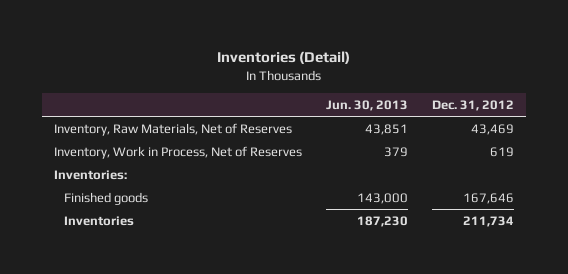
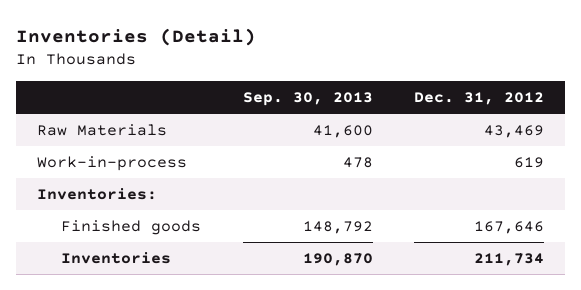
- | Jun. 30, 2013 | Dec. 31, 2012
+ | Sep. 30, 2013 | Dec. 31, 2012
- Inventory, Raw Materials, Net of Reserves | 43,851 | 43,469
- Inventory, Work in Process, Net of Reserves | 379 | 619
+ Raw Materials | 41,600 | 43,469
+ Work-in-process | 478 | 619

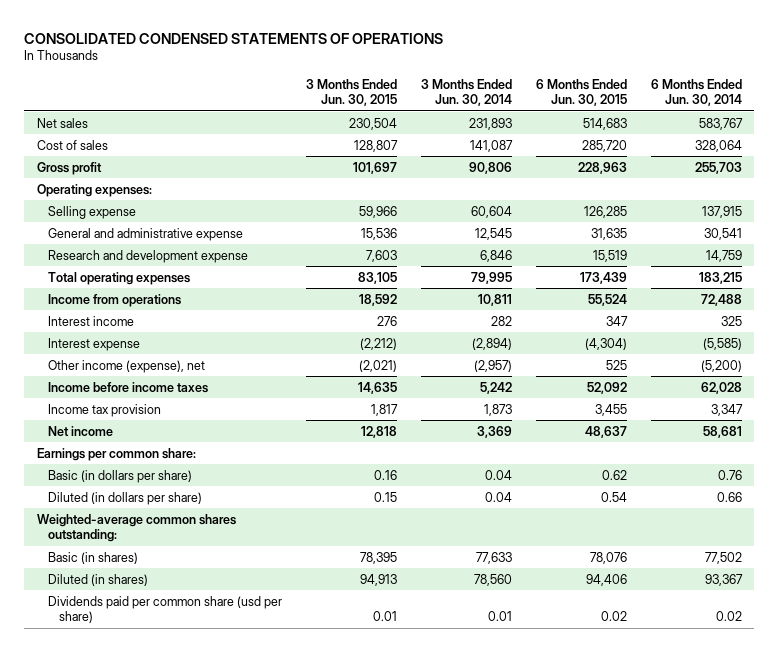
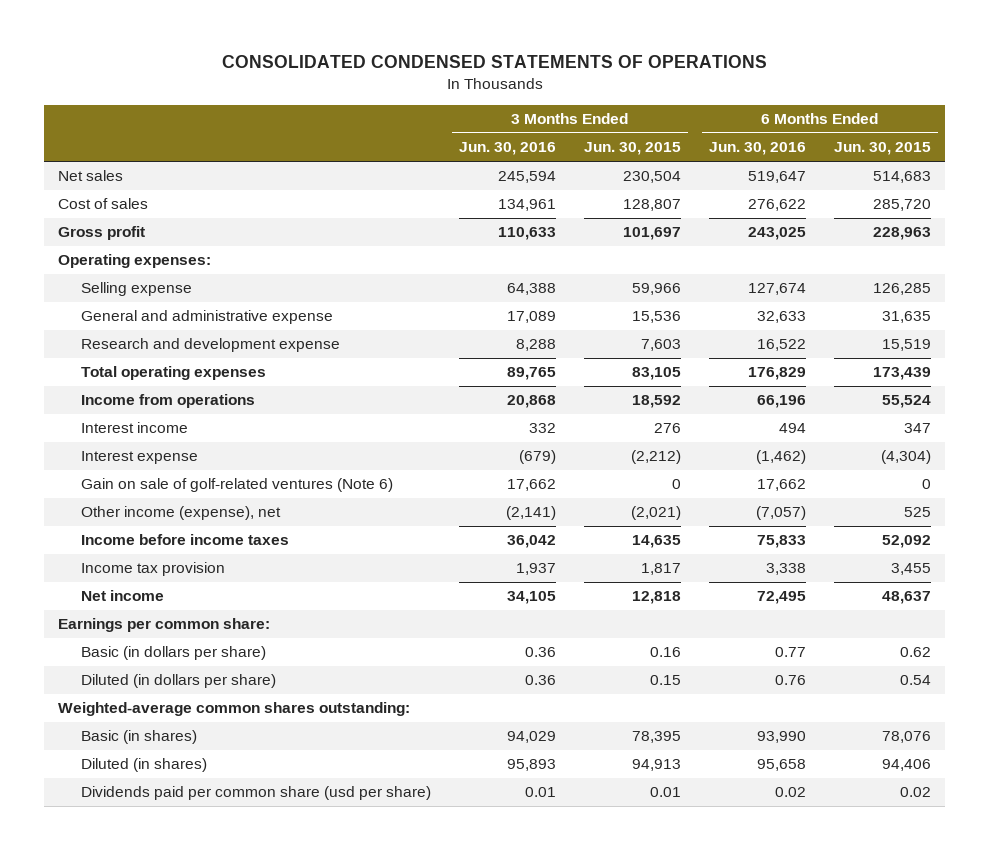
- | 3 Months Ended Jun. 30, 2015 | 3 Months Ended Jun. 30, 2014 | 6 Months Ended Jun. 30, 2015 | 6 Months Ended Jun. 30, 2014
+ | 3 Months Ended Jun. 30, 2016 | 3 Months Ended Jun. 30, 2015 | 6 Months Ended Jun. 30, 2016 | 6 Months Ended Jun. 30, 2015
+ Gain on sale of golf-related ventures (Note 6) | 17,662 | 0 | 17,662 | 0

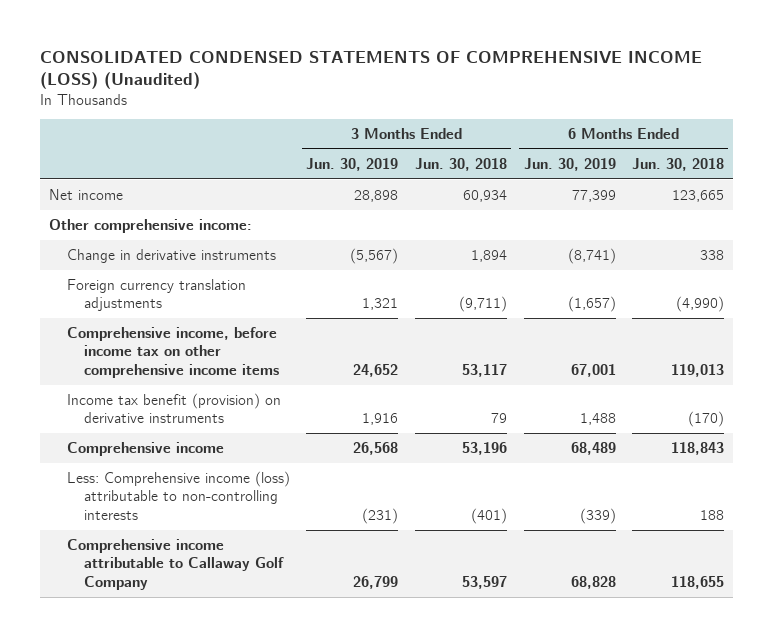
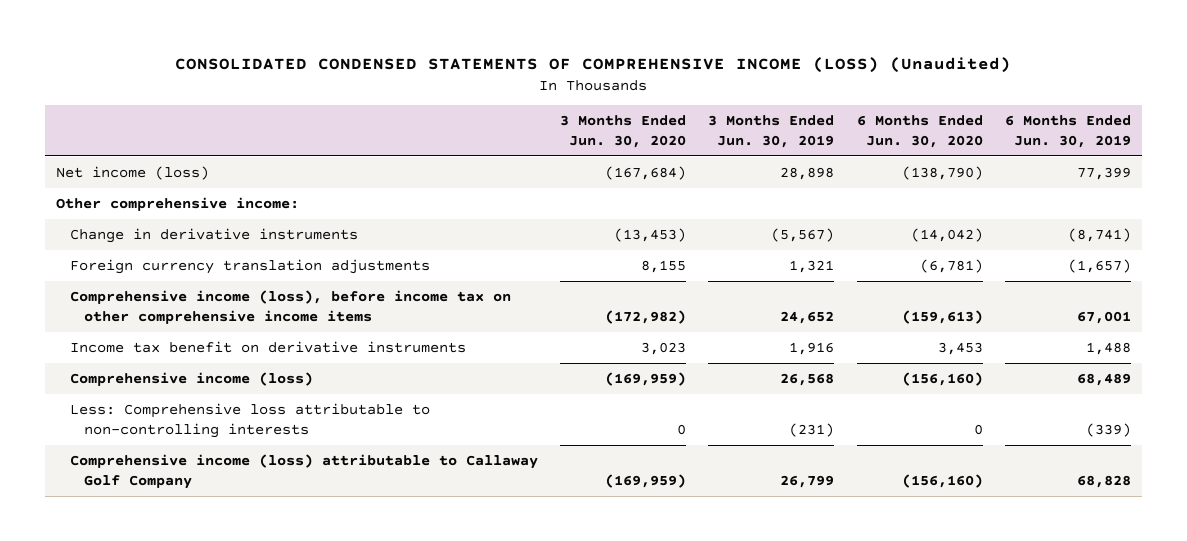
- | 3 Months Ended Jun. 30, 2019 | 3 Months Ended Jun. 30, 2018 | 6 Months Ended Jun. 30, 2019 | 6 Months Ended Jun. 30, 2018
+ | 3 Months Ended Jun. 30, 2020 | 3 Months Ended Jun. 30, 2019 | 6 Months Ended Jun. 30, 2020 | 6 Months Ended Jun. 30, 2019
- Net income | 28,898 | 60,934 | 77,399 | 123,665
+ Net income (loss) | (167,684) | 28,898 | (138,790) | 77,399
- Comprehensive income, before income tax on other comprehensive income items | 24,652 | 53,117 | 67,001 | 119,013
- Income tax benefit (provision) on derivative instruments | 1,916 | 79 | 1,488 | (170)
- Comprehensive income | 26,568 | 53,196 | 68,489 | 118,843
- Less: Comprehensive income (loss) attributable to non-controlling interests | (231) | (401) | (339) | 188
- Comprehensive income attributable to Callaway Golf Company | 26,799 | 53,597 | 68,828 | 118,655
+ Comprehensive income (loss), before income tax on other comprehensive income items | (172,982) | 24,652 | (159,613) | 67,001
+ Income tax benefit on derivative instruments | 3,023 | 1,916 | 3,453 | 1,488
+ Comprehensive income (loss) | (169,959) | 26,568 | (156,160) | 68,489
+ Less: Comprehensive loss attributable to non-controlling interests | 0 | (231) | 0 | (339)
+ Comprehensive income (loss) attributable to Callaway Golf Company | (169,959) | 26,799 | (156,160) | 68,828

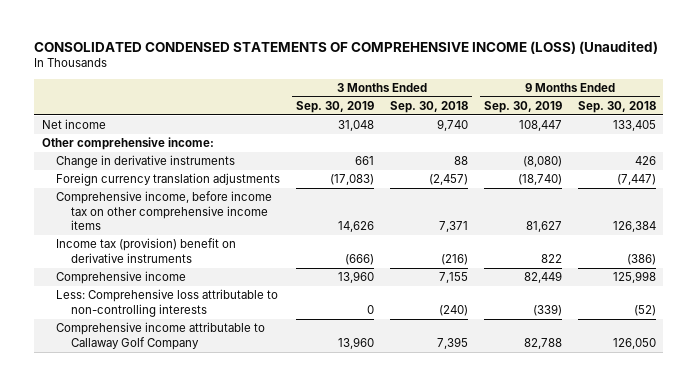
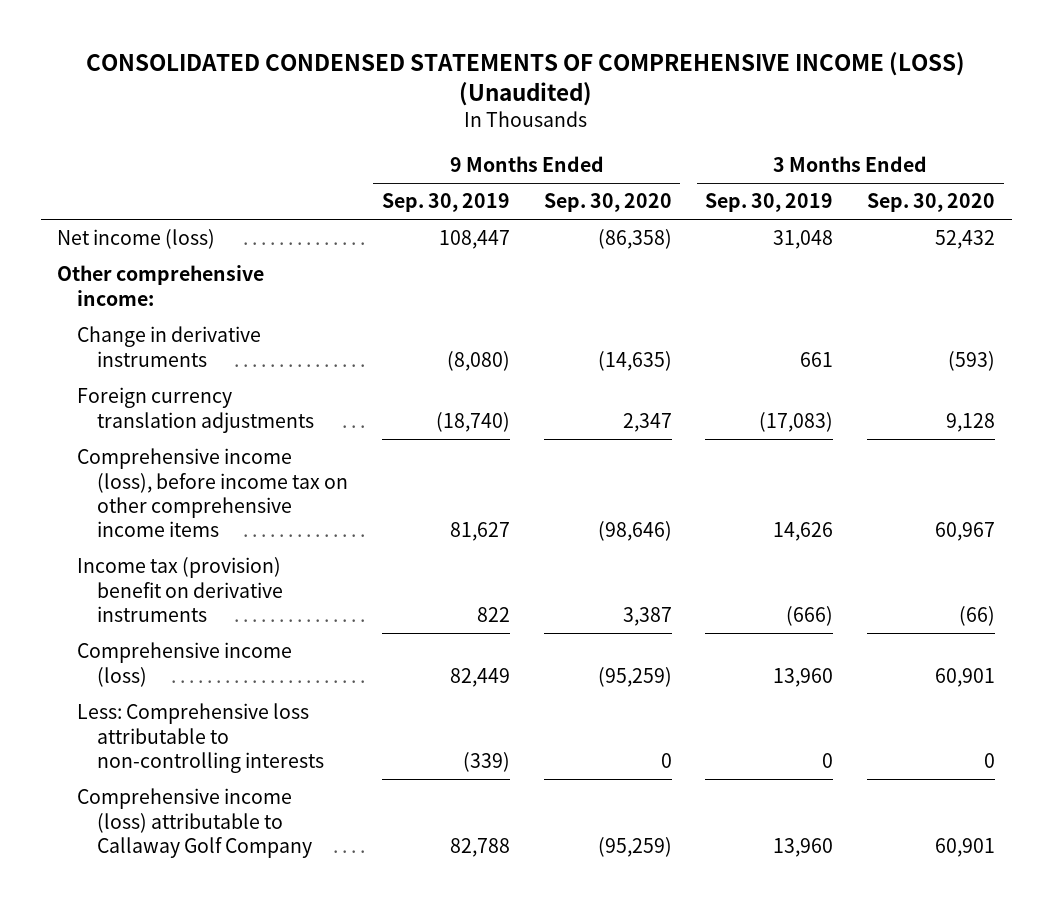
- | 3 Months Ended Sep. 30, 2019 | 3 Months Ended Sep. 30, 2018 | 9 Months Ended Sep. 30, 2019 | 9 Months Ended Sep. 30, 2018
+ | 9 Months Ended Sep. 30, 2019 | 9 Months Ended Sep. 30, 2020 | 3 Months Ended Sep. 30, 2019 | 3 Months Ended Sep. 30, 2020
- Net income | 31,048 | 9,740 | 108,447 | 133,405
+ Net income (loss) | 108,447 | (86,358) | 31,048 | 52,432
- Comprehensive income, before income tax on other comprehensive income items | 14,626 | 7,371 | 81,627 | 126,384
+ Comprehensive income (loss), before income tax on other comprehensive income items | 81,627 | (98,646) | 14,626 | 60,967
- Comprehensive income | 13,960 | 7,155 | 82,449 | 125,998
+ Comprehensive income (loss) | 82,449 | (95,259) | 13,960 | 60,901
- Comprehensive income attributable to Callaway Golf Company | 13,960 | 7,395 | 82,788 | 126,050
+ Comprehensive income (loss) attributable to Callaway Golf Company | 82,788 | (95,259) | 13,960 | 60,901

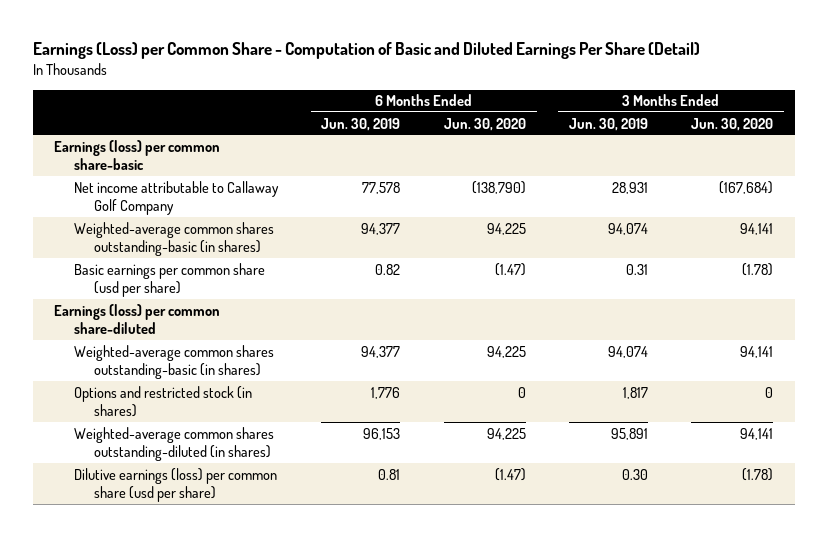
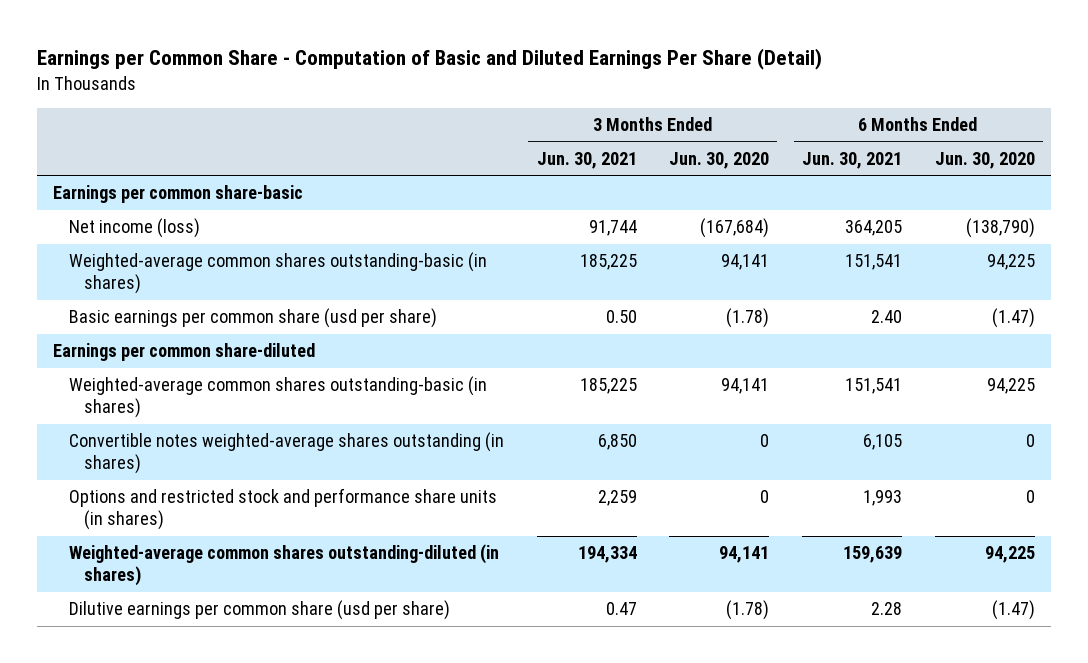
- Earnings (Loss) per Common Share - Computation of Basic and Diluted Earnings Per Share (Detail)
+ Earnings per Common Share - Computation of Basic and Diluted Earnings Per Share (Detail)
- | 6 Months Ended Jun. 30, 2019 | 6 Months Ended Jun. 30, 2020 | 3 Months Ended Jun. 30, 2019 | 3 Months Ended Jun. 30, 2020
+ | 3 Months Ended Jun. 30, 2021 | 3 Months Ended Jun. 30, 2020 | 6 Months Ended Jun. 30, 2021 | 6 Months Ended Jun. 30, 2020
- Earnings (loss) per common share-basic
- Net income attributable to Callaway Golf Company | 77,578 | (138,790) | 28,931 | (167,684)
+ Earnings per common share-basic
+ Net income (loss) | 91,744 | (167,684) | 364,205 | (138,790)
- Earnings (loss) per common share-diluted
+ Earnings per common share-diluted
- Options and restricted stock (in shares) | 1,776 | 0 | 1,817 | 0
+ Convertible notes weighted-average shares outstanding (in shares) | 6,850 | 0 | 6,105 | 0
+ Options and restricted stock and performance share units (in shares) | 2,259 | 0 | 1,993 | 0
- Dilutive earnings (loss) per common share (usd per share) | 0.81 | (1.47) | 0.30 | (1.78)
+ Dilutive earnings per common share (usd per share) | 0.47 | (1.78) | 2.28 | (1.47)

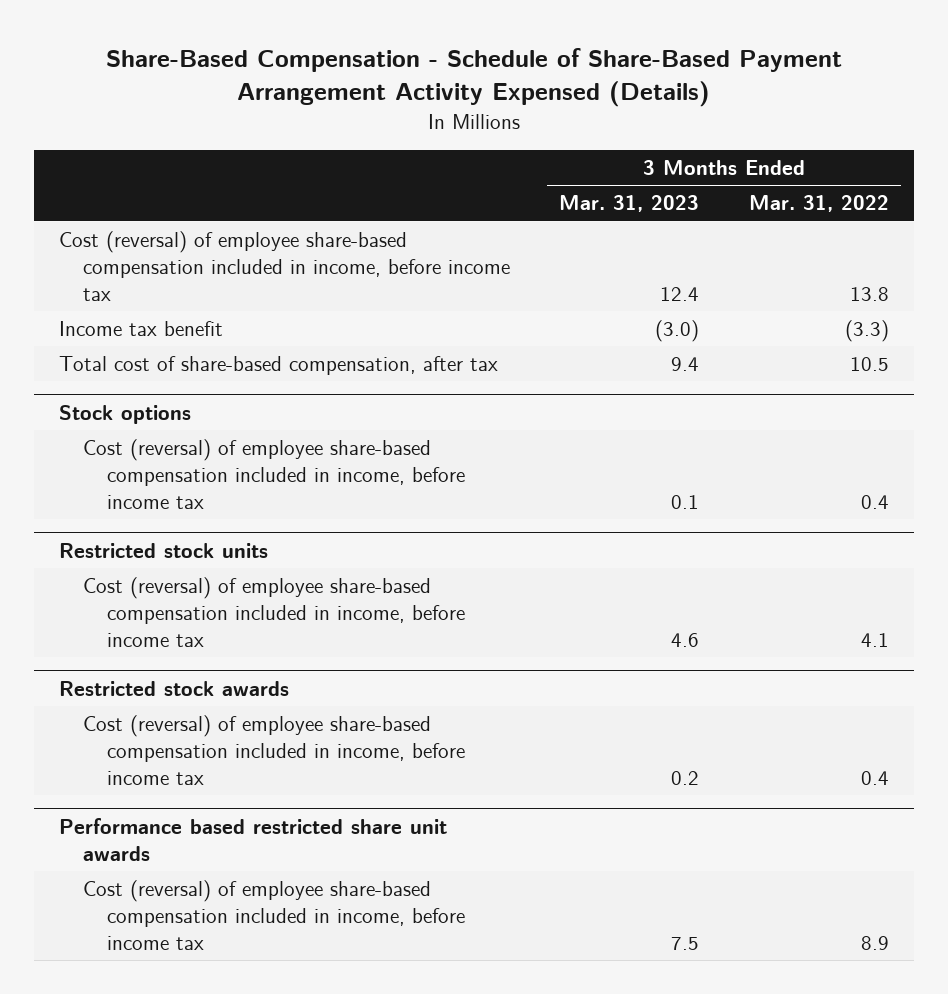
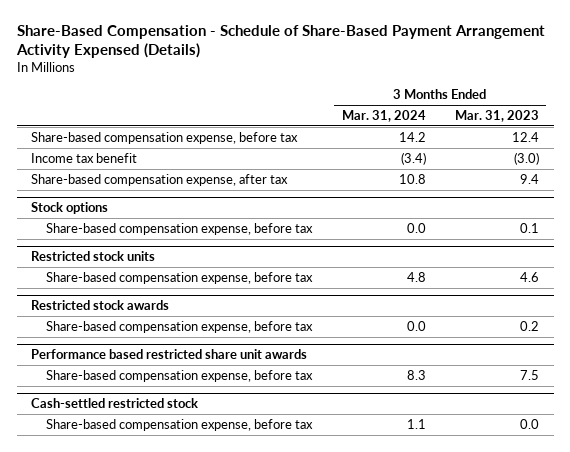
- | 3 Months Ended Mar. 31, 2023 | 3 Months Ended Mar. 31, 2022
+ | 3 Months Ended Mar. 31, 2024 | 3 Months Ended Mar. 31, 2023
- Cost (reversal) of employee share-based compensation included in income, before income tax | 12.4 | 13.8
+ Share-based compensation expense, before tax | 14.2 | 12.4
- Total cost of share-based compensation, after tax | 9.4 | 10.5
+ Share-based compensation expense, after tax | 10.8 | 9.4
@ Stock options
- Cost (reversal) of employee share-based compensation included in income, before income tax | 0.1 | 0.4
+ Share-based compensation expense, before tax | 0.0 | 0.1
@ Restricted stock units
- Cost (reversal) of employee share-based compensation included in income, before income tax | 4.6 | 4.1
+ Share-based compensation expense, before tax | 4.8 | 4.6
@ Restricted stock awards
- Cost (reversal) of employee share-based compensation included in income, before income tax | 0.2 | 0.4
+ Share-based compensation expense, before tax | 0.0 | 0.2
@ Performance based restricted share unit awards
- Cost (reversal) of employee share-based compensation included in income, before income tax | 7.5 | 8.9
+ Share-based compensation expense, before tax | 8.3 | 7.5
+ Cash-settled restricted stock
+ Share-based compensation expense, before tax | 1.1 | 0.0

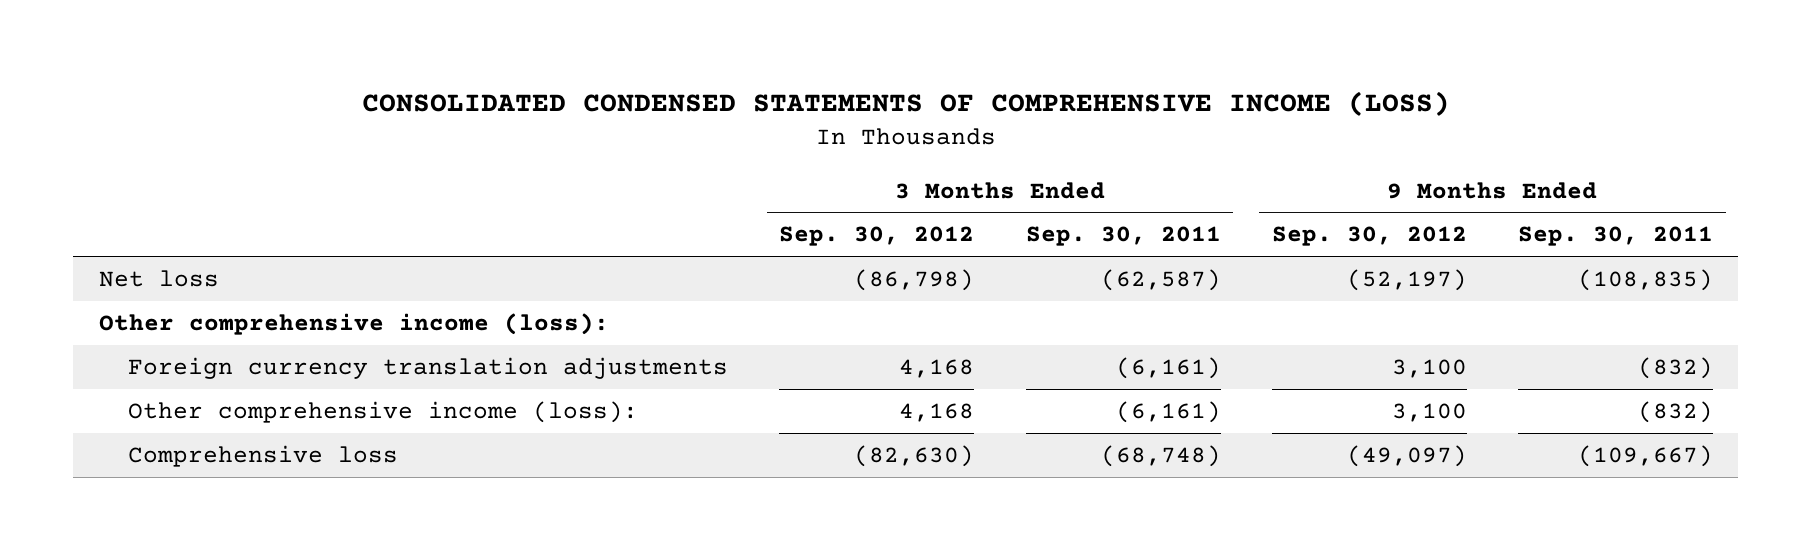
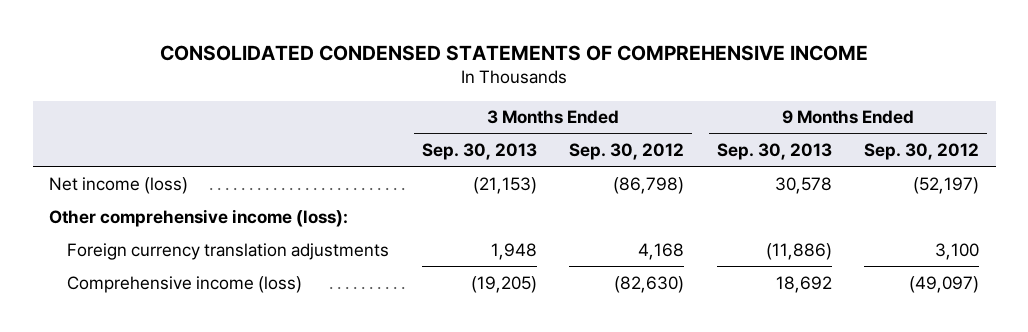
- CONSOLIDATED CONDENSED STATEMENTS OF COMPREHENSIVE INCOME (LOSS)
+ CONSOLIDATED CONDENSED STATEMENTS OF COMPREHENSIVE INCOME
- | 3 Months Ended Sep. 30, 2012 | 3 Months Ended Sep. 30, 2011 | 9 Months Ended Sep. 30, 2012 | 9 Months Ended Sep. 30, 2011
+ | 3 Months Ended Sep. 30, 2013 | 3 Months Ended Sep. 30, 2012 | 9 Months Ended Sep. 30, 2013 | 9 Months Ended Sep. 30, 2012
- Net loss | (86,798) | (62,587) | (52,197) | (108,835)
+ Net income (loss) | (21,153) | (86,798) | 30,578 | (52,197)
- Other comprehensive income (loss): | 4,168 | (6,161) | 3,100 | (832)
- Comprehensive loss | (82,630) | (68,748) | (49,097) | (109,667)
+ Comprehensive income (loss) | (19,205) | (82,630) | 18,692 | (49,097)

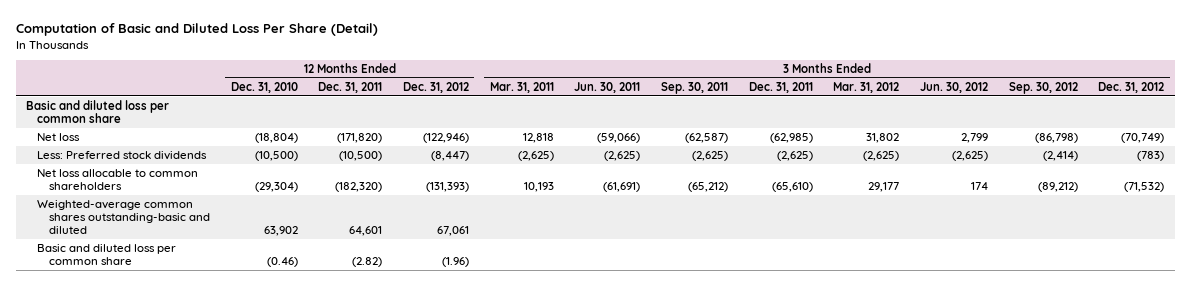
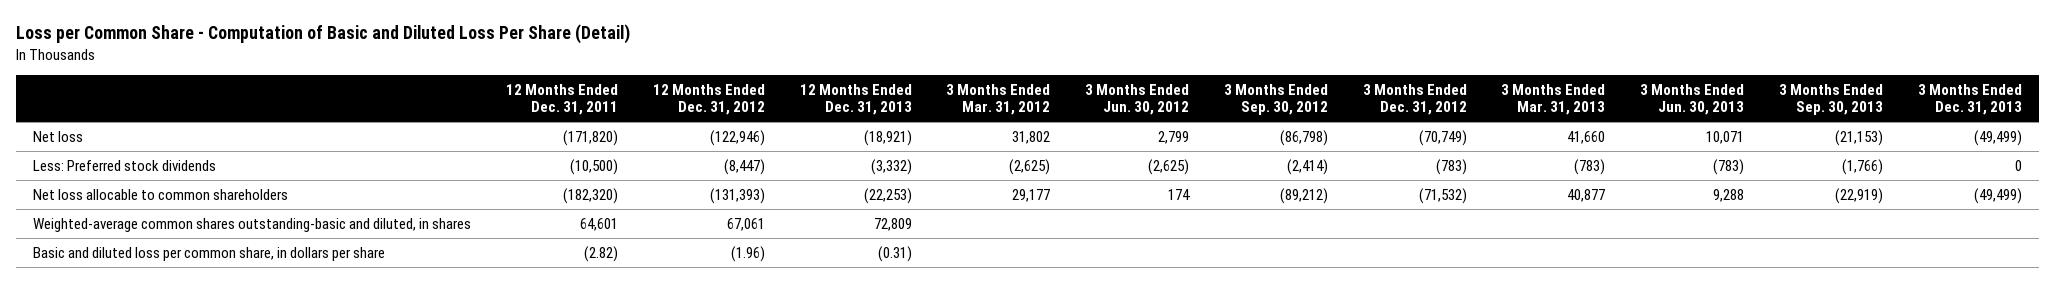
- Computation of Basic and Diluted Loss Per Share (Detail)
+ Loss per Common Share - Computation of Basic and Diluted Loss Per Share (Detail)
- | 12 Months Ended Dec. 31, 2010 | 12 Months Ended Dec. 31, 2011 | 12 Months Ended Dec. 31, 2012 | 3 Months Ended Mar. 31, 2011 | 3 Months Ended Jun. 30, 2011 | 3 Months Ended Sep. 30, 2011 | 3 Months Ended Dec. 31, 2011 | 3 Months Ended Mar. 31, 2012 | 3 Months Ended Jun. 30, 2012 | 3 Months Ended Sep. 30, 2012 | 3 Months Ended Dec. 31, 2012
+ | 12 Months Ended Dec. 31, 2011 | 12 Months Ended Dec. 31, 2012 | 12 Months Ended Dec. 31, 2013 | 3 Months Ended Mar. 31, 2012 | 3 Months Ended Jun. 30, 2012 | 3 Months Ended Sep. 30, 2012 | 3 Months Ended Dec. 31, 2012 | 3 Months Ended Mar. 31, 2013 | 3 Months Ended Jun. 30, 2013 | 3 Months Ended Sep. 30, 2013 | 3 Months Ended Dec. 31, 2013
- Basic and diluted loss per common share
- Weighted-average common shares outstanding-basic and diluted | 63,902 | 64,601 | 67,061 | | | | | | | |
- Basic and diluted loss per common share | (0.46) | (2.82) | (1.96) | | | | | | | |
+ Weighted-average common shares outstanding-basic and diluted, in shares | 64,601 | 67,061 | 72,809 | | | | | | | |
+ Basic and diluted loss per common share, in dollars per share | (2.82) | (1.96) | (0.31) | | | | | | | |

